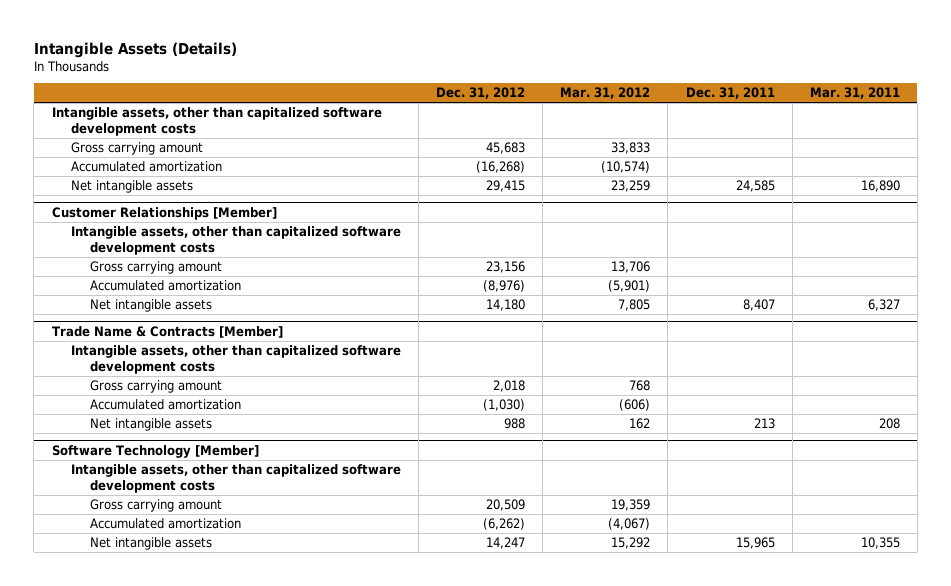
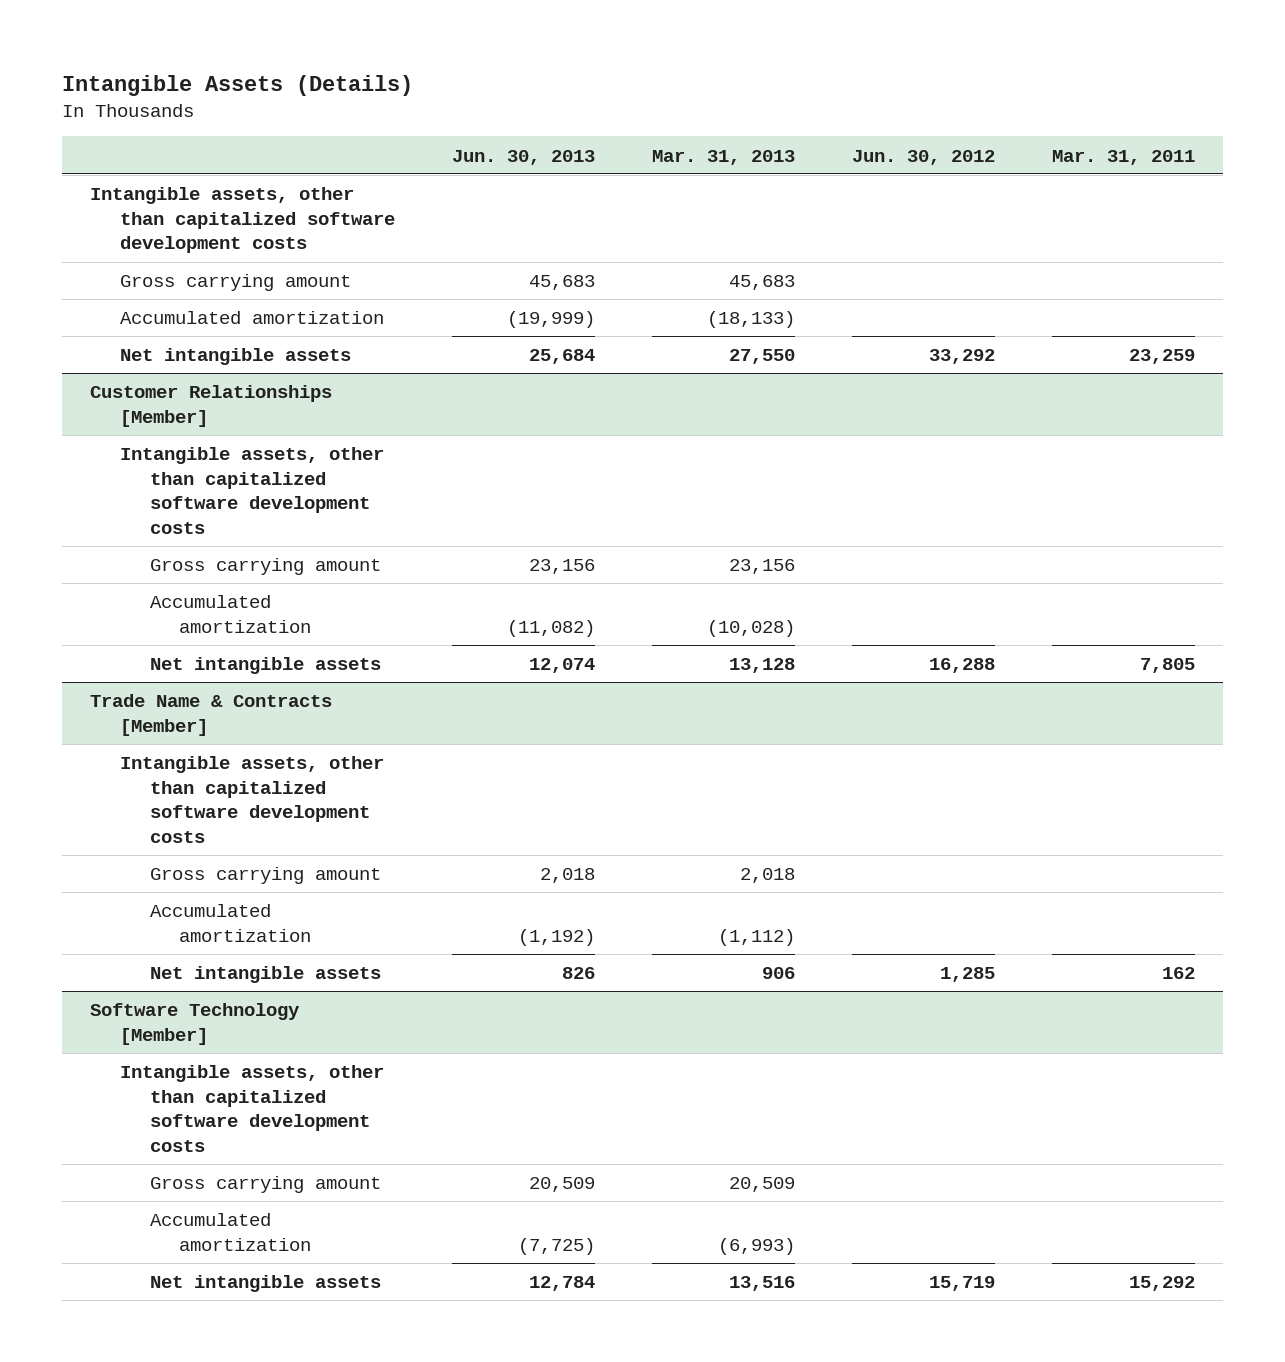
- | Dec. 31, 2012 | Mar. 31, 2012 | Dec. 31, 2011 | Mar. 31, 2011
+ | Jun. 30, 2013 | Mar. 31, 2013 | Jun. 30, 2012 | Mar. 31, 2011
- Net intangible assets | 29,415 | 23,259 | 24,585 | 16,890
+ Net intangible assets | 25,684 | 27,550 | 33,292 | 23,259
@ Customer Relationships [Member]
- Net intangible assets | 14,180 | 7,805 | 8,407 | 6,327
+ Net intangible assets | 12,074 | 13,128 | 16,288 | 7,805
@ Trade Name & Contracts [Member]
- Net intangible assets | 988 | 162 | 213 | 208
+ Net intangible assets | 826 | 906 | 1,285 | 162
@ Software Technology [Member]
- Net intangible assets | 14,247 | 15,292 | 15,965 | 10,355
+ Net intangible assets | 12,784 | 13,516 | 15,719 | 15,292

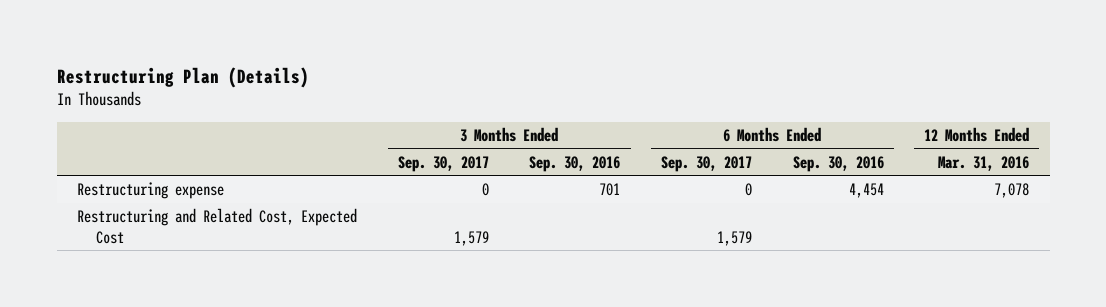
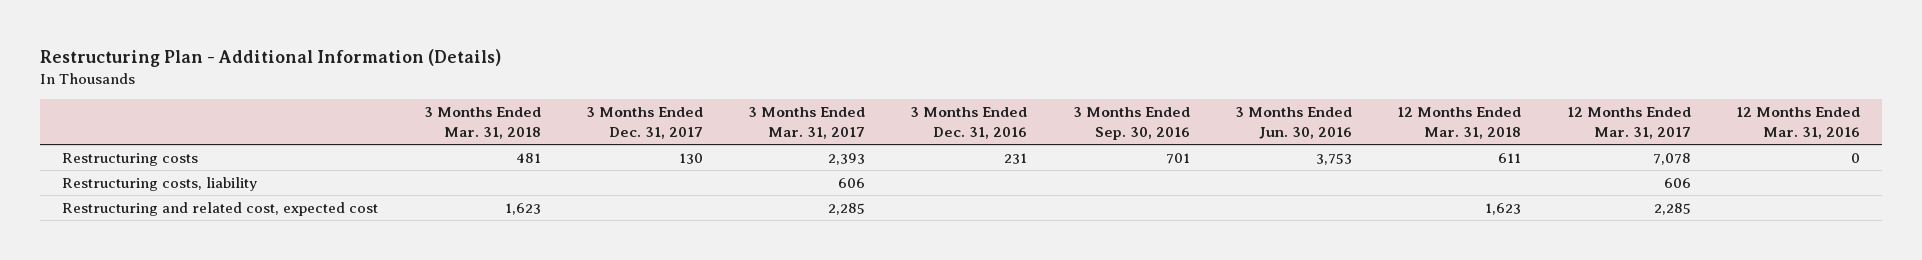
- Restructuring Plan (Details)
+ Restructuring Plan - Additional Information (Details)
- | 3 Months Ended Sep. 30, 2017 | 3 Months Ended Sep. 30, 2016 | 6 Months Ended Sep. 30, 2017 | 6 Months Ended Sep. 30, 2016 | 12 Months Ended Mar. 31, 2016
+ | 3 Months Ended Mar. 31, 2018 | 3 Months Ended Dec. 31, 2017 | 3 Months Ended Mar. 31, 2017 | 3 Months Ended Dec. 31, 2016 | 3 Months Ended Sep. 30, 2016 | 3 Months Ended Jun. 30, 2016 | 12 Months Ended Mar. 31, 2018 | 12 Months Ended Mar. 31, 2017 | 12 Months Ended Mar. 31, 2016
- Restructuring expense | 0 | 701 | 0 | 4,454 | 7,078
- Restructuring and Related Cost, Expected Cost | 1,579 | | 1,579 | |
+ Restructuring costs | 481 | 130 | 2,393 | 231 | 701 | 3,753 | 611 | 7,078 | 0
+ Restructuring costs, liability | | | 606 | | | | | 606 |
+ Restructuring and related cost, expected cost | 1,623 | | 2,285 | | | | 1,623 | 2,285 |

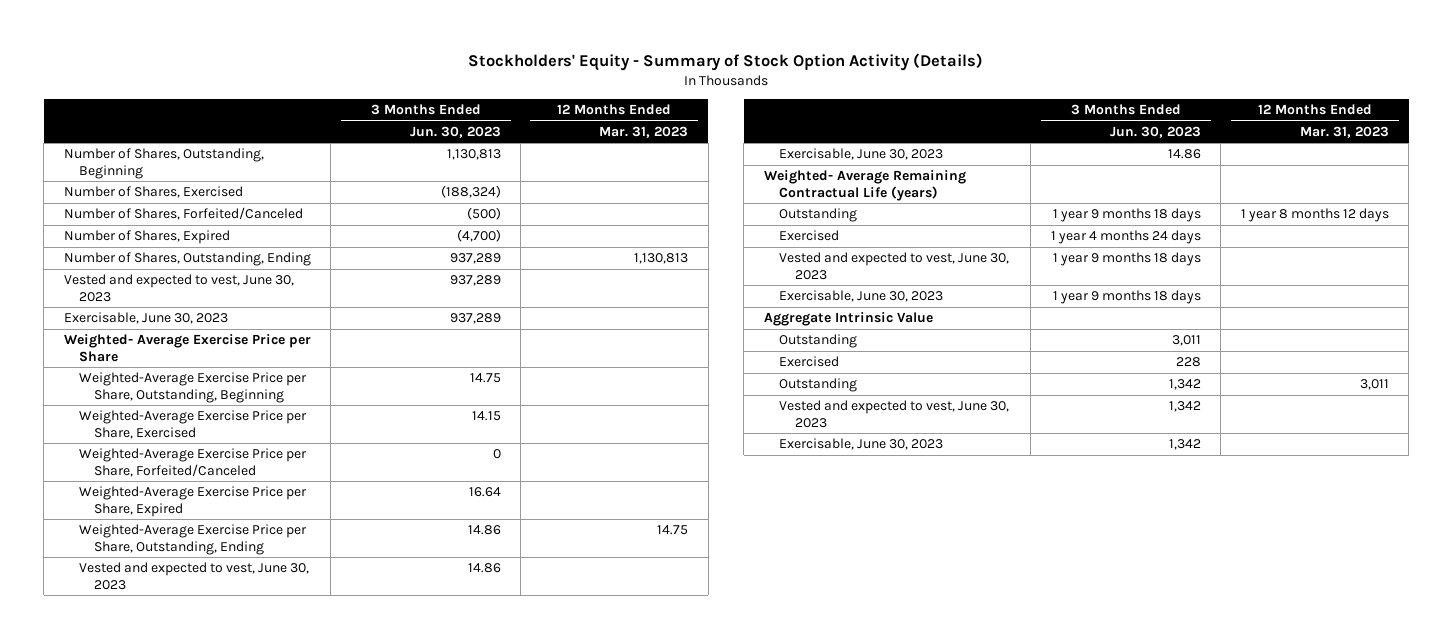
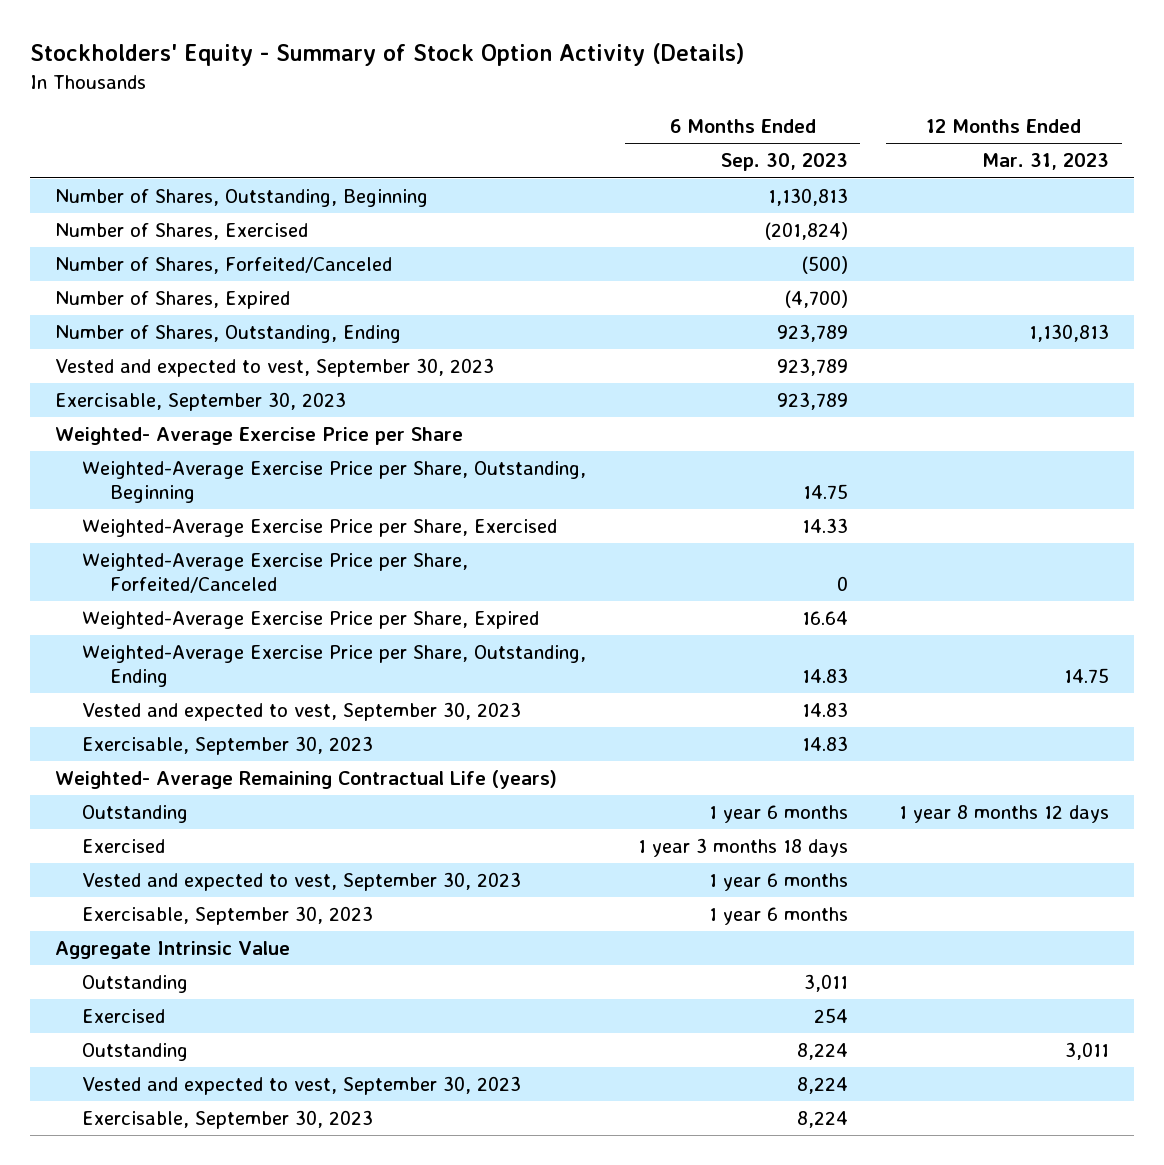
- | 3 Months Ended Jun. 30, 2023 | 12 Months Ended Mar. 31, 2023
+ | 6 Months Ended Sep. 30, 2023 | 12 Months Ended Mar. 31, 2023
- Vested and expected to vest, June 30, 2023 | 937,289 |
- Exercisable, June 30, 2023 | 937,289 |
+ Vested and expected to vest, September 30, 2023 | 923,789 |
+ Exercisable, September 30, 2023 | 923,789 |
- Vested and expected to vest, June 30, 2023 | 14.86 |
- Exercisable, June 30, 2023 | 14.86 |
+ Vested and expected to vest, September 30, 2023 | 14.83 |
+ Exercisable, September 30, 2023 | 14.83 |
- Vested and expected to vest, June 30, 2023 | 1 year 9 months 18 days |
- Exercisable, June 30, 2023 | 1 year 9 months 18 days |
+ Vested and expected to vest, September 30, 2023 | 1 year 6 months |
+ Exercisable, September 30, 2023 | 1 year 6 months |
- Vested and expected to vest, June 30, 2023 | 1,342 |
- Exercisable, June 30, 2023 | 1,342 |
+ Vested and expected to vest, September 30, 2023 | 8,224 |
+ Exercisable, September 30, 2023 | 8,224 |

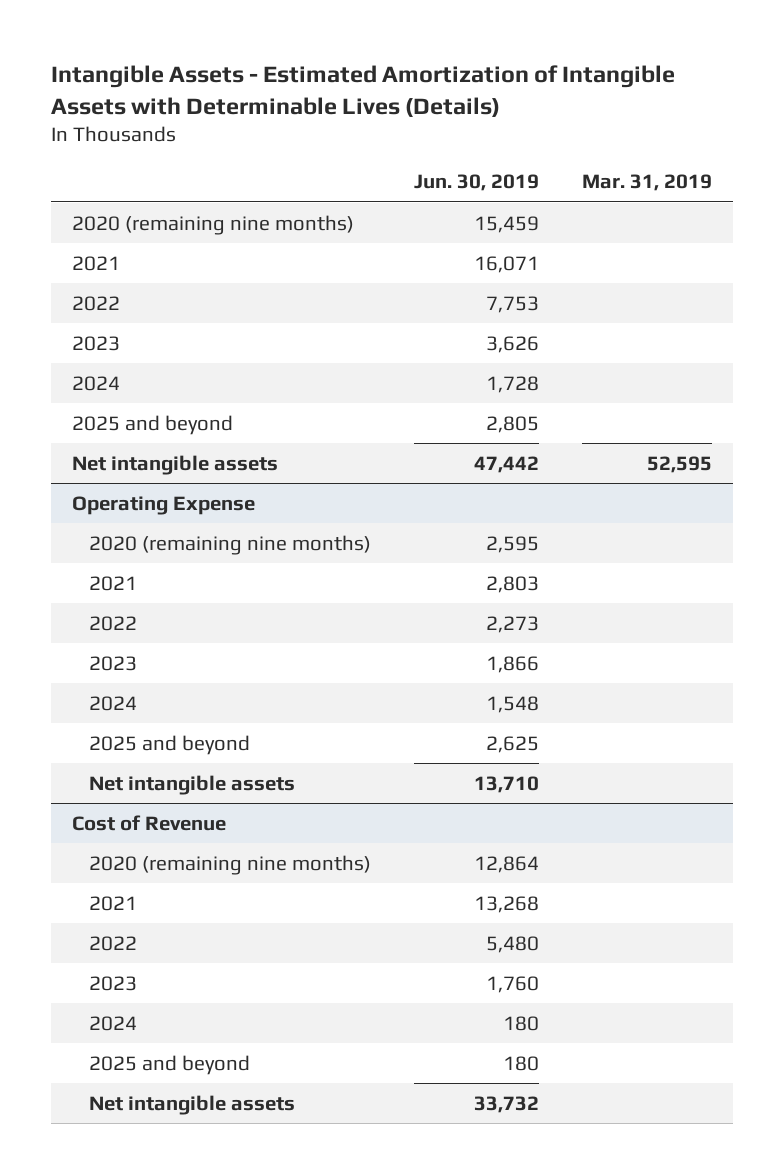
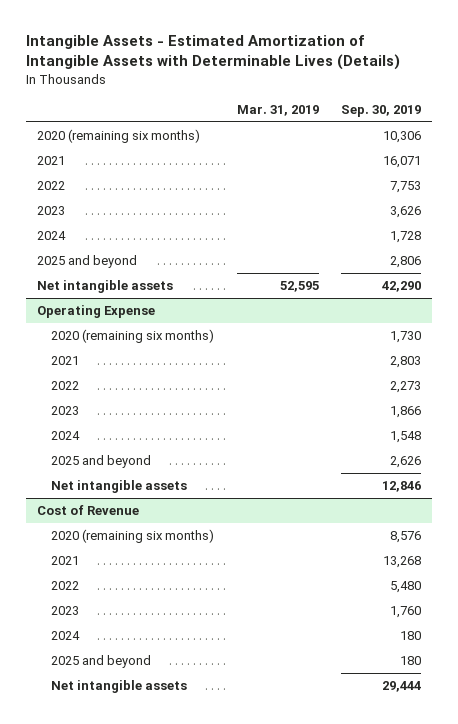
- | Jun. 30, 2019 | Mar. 31, 2019
+ | Mar. 31, 2019 | Sep. 30, 2019
- 2020 (remaining nine months) | 15,459 |
+ 2020 (remaining six months) | | 10,306
@ Operating Expense
- 2020 (remaining nine months) | 2,595 |
+ 2020 (remaining six months) | | 1,730
@ Cost of Revenue
- 2020 (remaining nine months) | 12,864 |
+ 2020 (remaining six months) | | 8,576

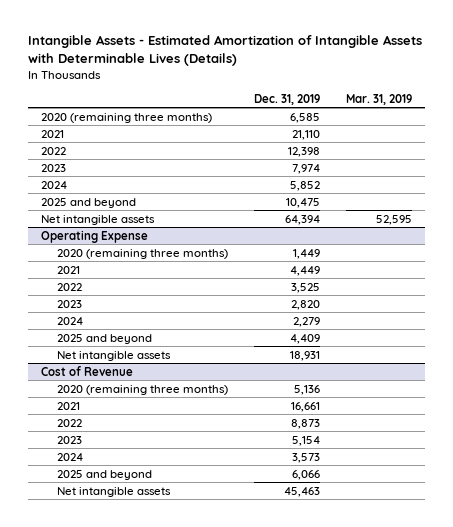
- | Mar. 31, 2019 | Sep. 30, 2019
+ | Dec. 31, 2019 | Mar. 31, 2019
- 2020 (remaining six months) | | 10,306
+ 2020 (remaining three months) | 6,585 |
@ Operating Expense
- 2020 (remaining six months) | | 1,730
+ 2020 (remaining three months) | 1,449 |
@ Cost of Revenue
- 2020 (remaining six months) | | 8,576
+ 2020 (remaining three months) | 5,136 |

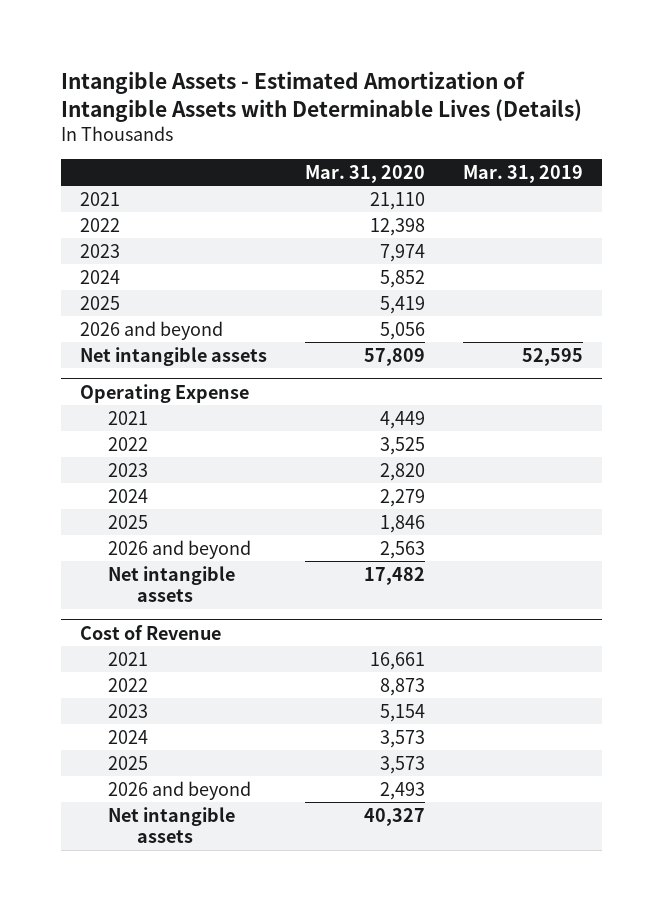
- | Dec. 31, 2019 | Mar. 31, 2019
+ | Mar. 31, 2020 | Mar. 31, 2019
- 2020 (remaining three months) | 6,585 |
- 2025 and beyond | 10,475 |
+ 2025 | 5,419 |
+ 2026 and beyond | 5,056 |
@ Operating Expense
- 2020 (remaining three months) | 1,449 |
- 2025 and beyond | 4,409 |
+ 2025 | 1,846 |
+ 2026 and beyond | 2,563 |
@ Cost of Revenue
- 2020 (remaining three months) | 5,136 |
- 2025 and beyond | 6,066 |
+ 2025 | 3,573 |
+ 2026 and beyond | 2,493 |

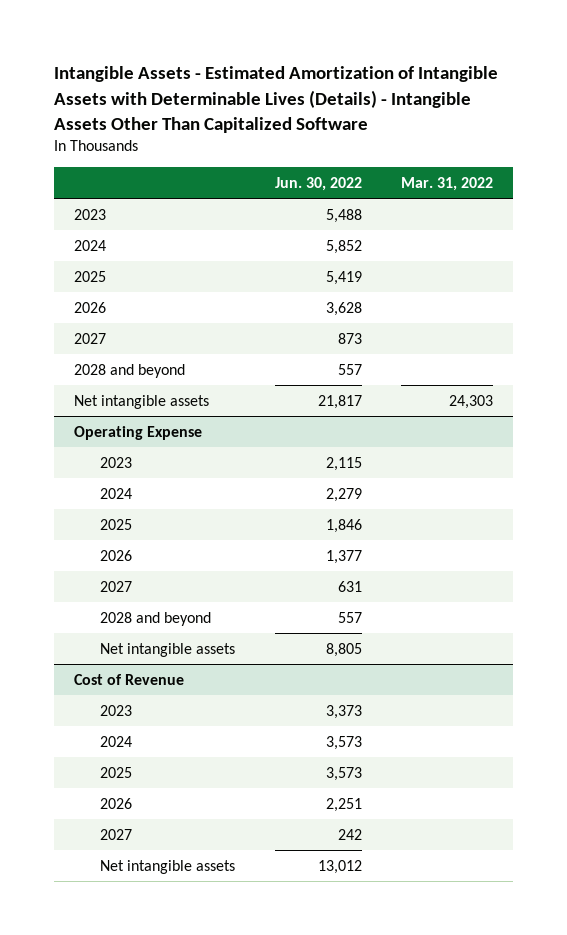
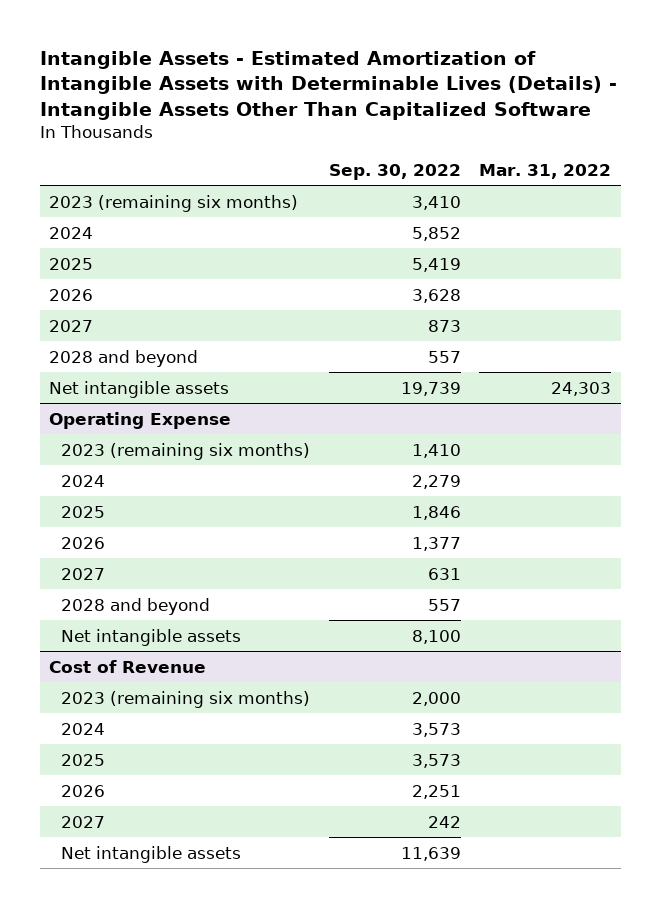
- | Jun. 30, 2022 | Mar. 31, 2022
+ | Sep. 30, 2022 | Mar. 31, 2022
- 2023 | 5,488 |
+ 2023 (remaining six months) | 3,410 |
@ Operating Expense
- 2023 | 2,115 |
+ 2023 (remaining six months) | 1,410 |
@ Cost of Revenue
- 2023 | 3,373 |
+ 2023 (remaining six months) | 2,000 |

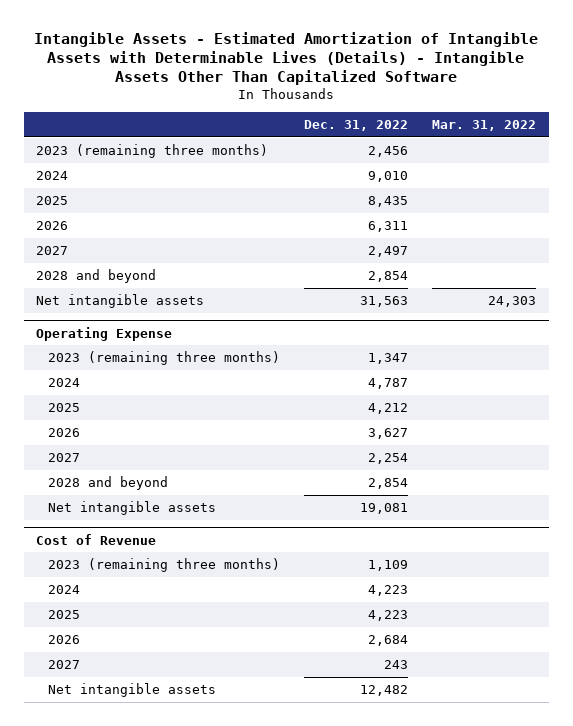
- | Sep. 30, 2022 | Mar. 31, 2022
+ | Dec. 31, 2022 | Mar. 31, 2022
- 2023 (remaining six months) | 3,410 |
+ 2023 (remaining three months) | 2,456 |
@ Operating Expense
- 2023 (remaining six months) | 1,410 |
+ 2023 (remaining three months) | 1,347 |
@ Cost of Revenue
- 2023 (remaining six months) | 2,000 |
+ 2023 (remaining three months) | 1,109 |

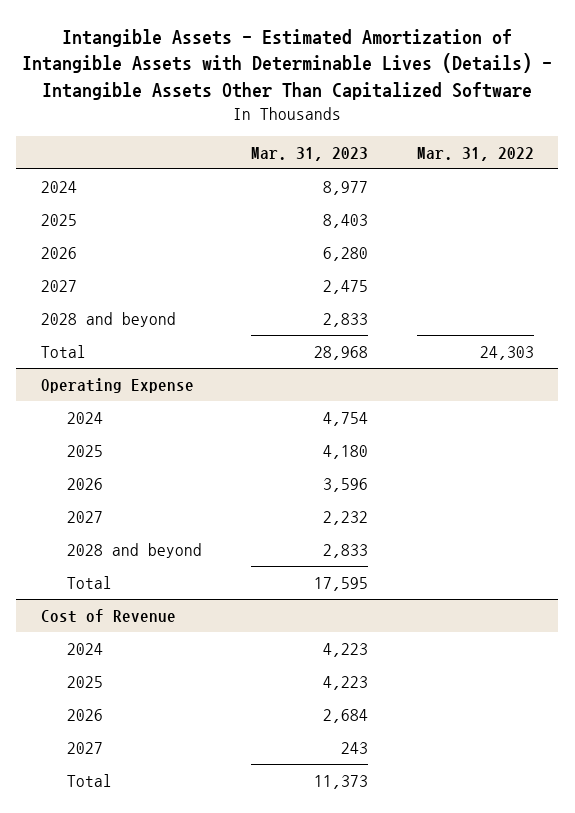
- | Dec. 31, 2022 | Mar. 31, 2022
+ | Mar. 31, 2023 | Mar. 31, 2022
- 2023 (remaining three months) | 2,456 |
- Net intangible assets | 31,563 | 24,303
+ Total | 28,968 | 24,303
@ Operating Expense
- 2023 (remaining three months) | 1,347 |
- Net intangible assets | 19,081 |
+ Total | 17,595 |
@ Cost of Revenue
- 2023 (remaining three months) | 1,109 |
- Net intangible assets | 12,482 |
+ Total | 11,373 |

